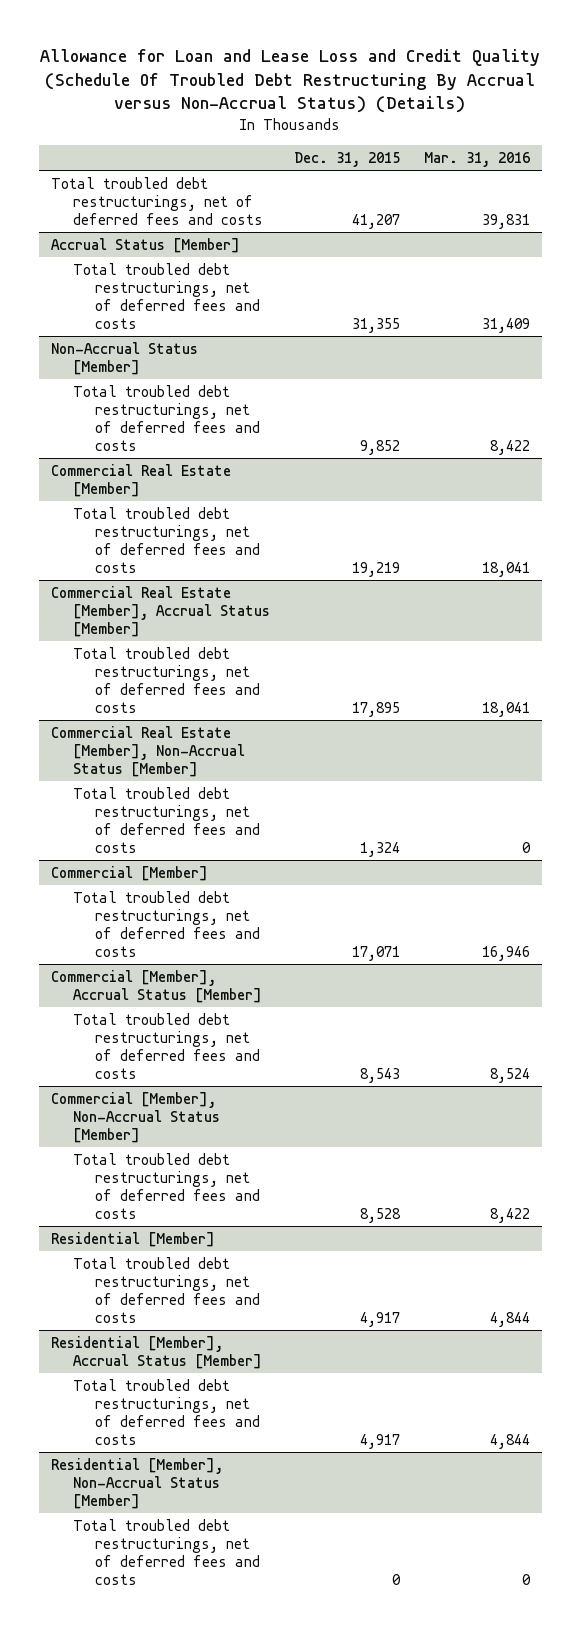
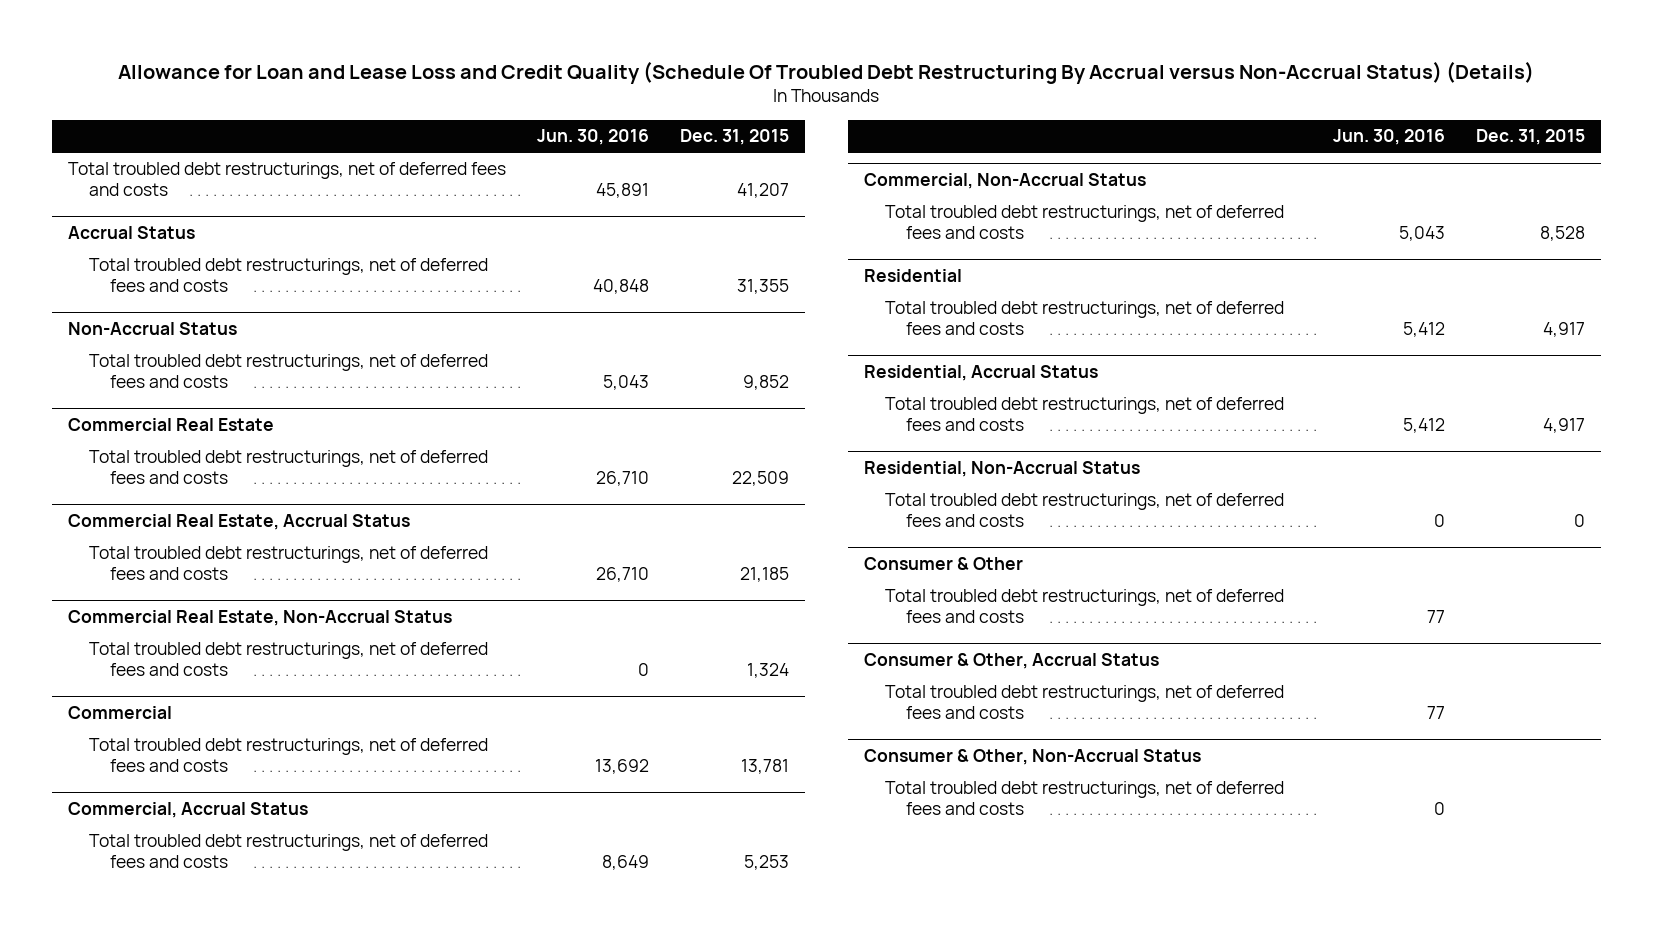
- | Dec. 31, 2015 | Mar. 31, 2016
+ | Jun. 30, 2016 | Dec. 31, 2015
- Accrual Status [Member]
+ Accrual Status
- Non-Accrual Status [Member]
+ Non-Accrual Status
- Commercial Real Estate [Member]
- Total troubled debt restructurings, net of deferred fees and costs | 19,219 | 18,041
- Commercial Real Estate [Member], Accrual Status [Member]
- Total troubled debt restructurings, net of deferred fees and costs | 17,895 | 18,041
- Commercial Real Estate [Member], Non-Accrual Status [Member]
+ Commercial Real Estate
+ Total troubled debt restructurings, net of deferred fees and costs | 26,710 | 22,509
+ Commercial Real Estate, Accrual Status
+ Total troubled debt restructurings, net of deferred fees and costs | 26,710 | 21,185
+ Commercial Real Estate, Non-Accrual Status
- Commercial [Member]
- Total troubled debt restructurings, net of deferred fees and costs | 17,071 | 16,946
- Commercial [Member], Accrual Status [Member]
- Total troubled debt restructurings, net of deferred fees and costs | 8,543 | 8,524
- Commercial [Member], Non-Accrual Status [Member]
+ Commercial
+ Total troubled debt restructurings, net of deferred fees and costs | 13,692 | 13,781
+ Commercial, Accrual Status
+ Total troubled debt restructurings, net of deferred fees and costs | 8,649 | 5,253
+ Commercial, Non-Accrual Status
- Residential [Member]
+ Residential
- Residential [Member], Accrual Status [Member]
+ Residential, Accrual Status
- Residential [Member], Non-Accrual Status [Member]
+ Residential, Non-Accrual Status
+ Consumer & Other
+ Total troubled debt restructurings, net of deferred fees and costs | 77 |
+ Consumer & Other, Accrual Status
+ Total troubled debt restructurings, net of deferred fees and costs | 77 |
+ Consumer & Other, Non-Accrual Status
+ Total troubled debt restructurings, net of deferred fees and costs | 0 |

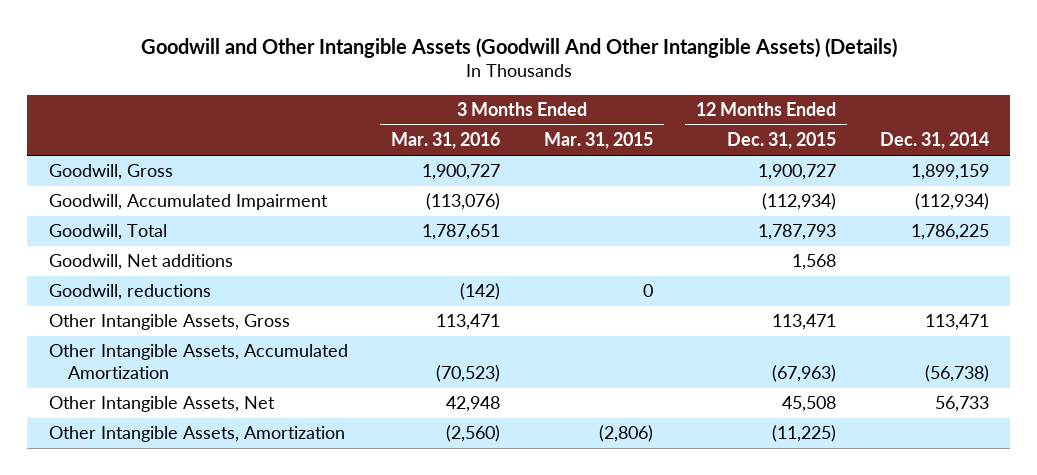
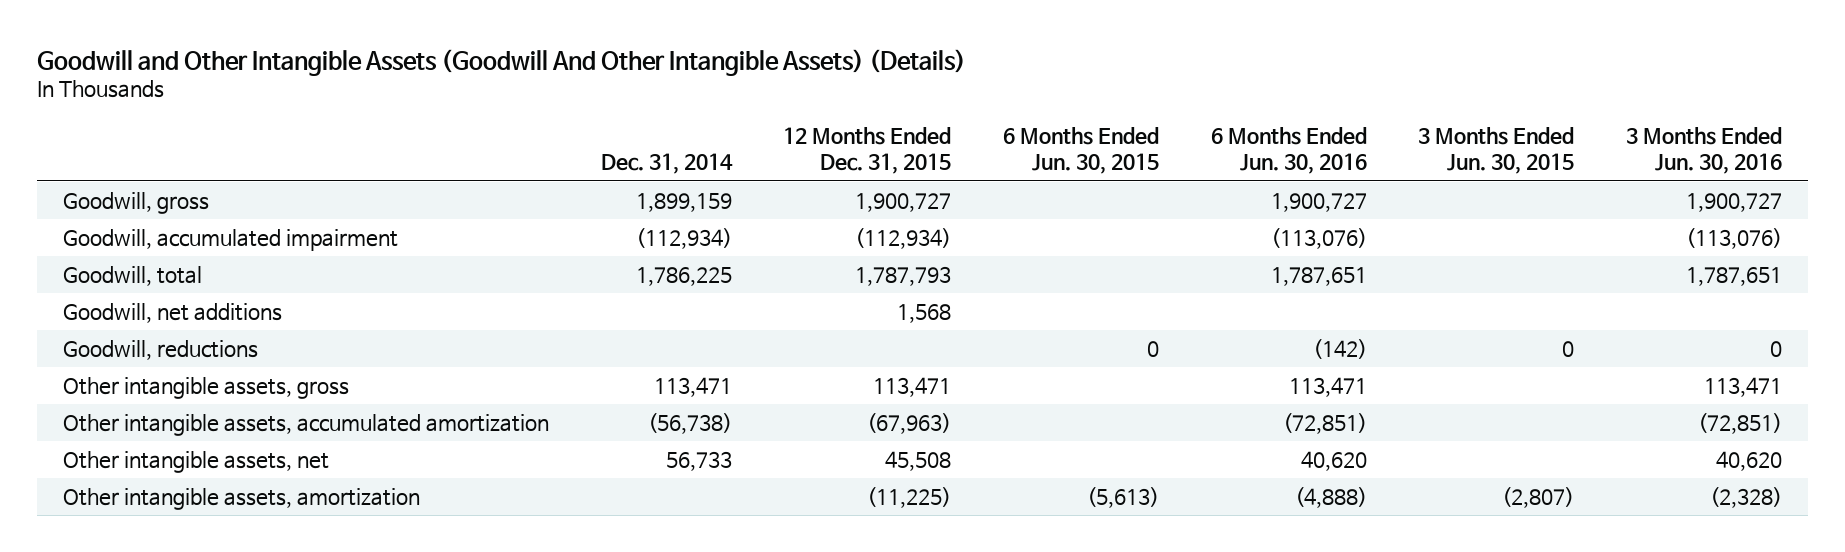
- | 3 Months Ended Mar. 31, 2016 | 3 Months Ended Mar. 31, 2015 | 12 Months Ended Dec. 31, 2015 | Dec. 31, 2014
+ | Dec. 31, 2014 | 12 Months Ended Dec. 31, 2015 | 6 Months Ended Jun. 30, 2015 | 6 Months Ended Jun. 30, 2016 | 3 Months Ended Jun. 30, 2015 | 3 Months Ended Jun. 30, 2016
- Goodwill, Gross | 1,900,727 | | 1,900,727 | 1,899,159
- Goodwill, Accumulated Impairment | (113,076) | | (112,934) | (112,934)
- Goodwill, Total | 1,787,651 | | 1,787,793 | 1,786,225
- Goodwill, Net additions | | | 1,568 |
+ Goodwill, gross | 1,899,159 | 1,900,727 | | 1,900,727 | | 1,900,727
+ Goodwill, accumulated impairment | (112,934) | (112,934) | | (113,076) | | (113,076)
+ Goodwill, total | 1,786,225 | 1,787,793 | | 1,787,651 | | 1,787,651
+ Goodwill, net additions | | 1,568 | | | |
- Other Intangible Assets, Gross | 113,471 | | 113,471 | 113,471
- Other Intangible Assets, Accumulated Amortization | (70,523) | | (67,963) | (56,738)
- Other Intangible Assets, Net | 42,948 | | 45,508 | 56,733
- Other Intangible Assets, Amortization | (2,560) | (2,806) | (11,225) |
+ Other intangible assets, gross | 113,471 | 113,471 | | 113,471 | | 113,471
+ Other intangible assets, accumulated amortization | (56,738) | (67,963) | | (72,851) | | (72,851)
+ Other intangible assets, net | 56,733 | 45,508 | | 40,620 | | 40,620
+ Other intangible assets, amortization | | (11,225) | (5,613) | (4,888) | (2,807) | (2,328)

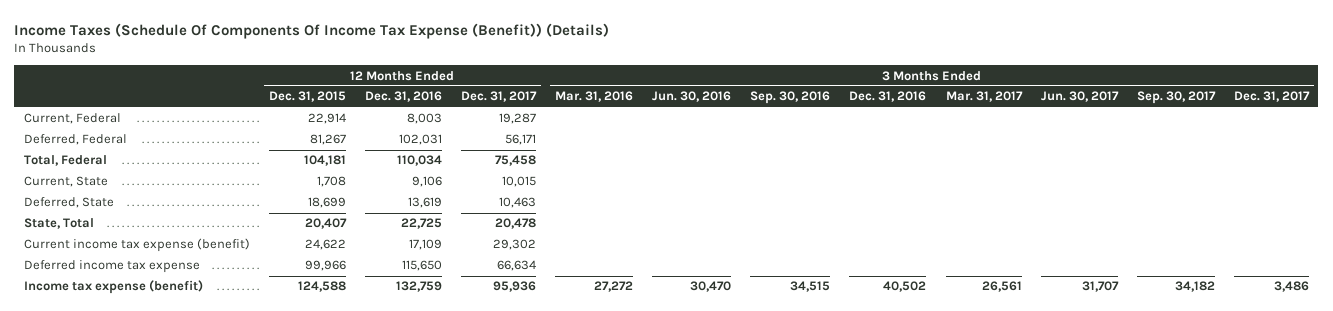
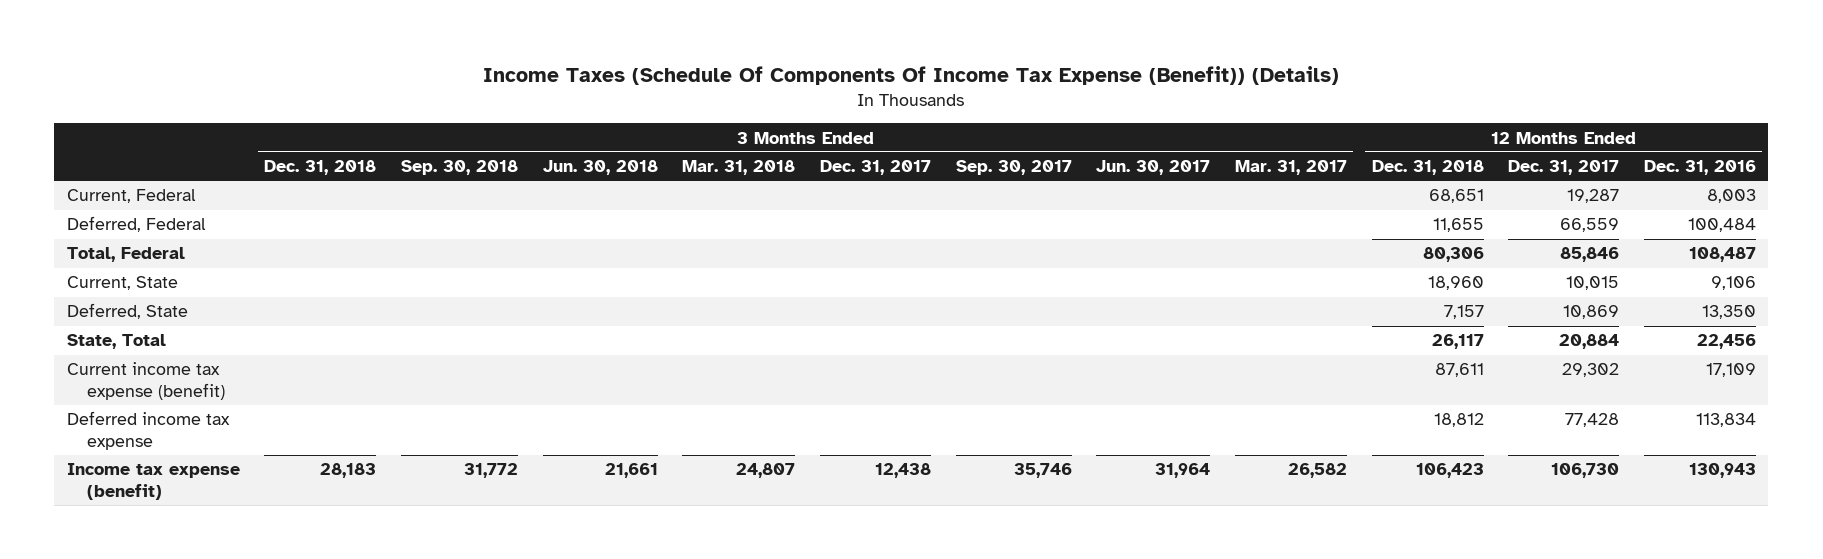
- | 12 Months Ended Dec. 31, 2015 | 12 Months Ended Dec. 31, 2016 | 12 Months Ended Dec. 31, 2017 | 3 Months Ended Mar. 31, 2016 | 3 Months Ended Jun. 30, 2016 | 3 Months Ended Sep. 30, 2016 | 3 Months Ended Dec. 31, 2016 | 3 Months Ended Mar. 31, 2017 | 3 Months Ended Jun. 30, 2017 | 3 Months Ended Sep. 30, 2017 | 3 Months Ended Dec. 31, 2017
+ | 3 Months Ended Dec. 31, 2018 | 3 Months Ended Sep. 30, 2018 | 3 Months Ended Jun. 30, 2018 | 3 Months Ended Mar. 31, 2018 | 3 Months Ended Dec. 31, 2017 | 3 Months Ended Sep. 30, 2017 | 3 Months Ended Jun. 30, 2017 | 3 Months Ended Mar. 31, 2017 | 12 Months Ended Dec. 31, 2018 | 12 Months Ended Dec. 31, 2017 | 12 Months Ended Dec. 31, 2016
- Deferred, Federal | 81,267 | 102,031 | 56,171 | | | | | | | |
- Total, Federal | 104,181 | 110,034 | 75,458 | | | | | | | |
+ Deferred, Federal | | | | | | | | | 11,655 | 66,559 | 100,484
+ Total, Federal | | | | | | | | | 80,306 | 85,846 | 108,487
- Deferred, State | 18,699 | 13,619 | 10,463 | | | | | | | |
- State, Total | 20,407 | 22,725 | 20,478 | | | | | | | |
+ Deferred, State | | | | | | | | | 7,157 | 10,869 | 13,350
+ State, Total | | | | | | | | | 26,117 | 20,884 | 22,456
- Deferred income tax expense | 99,966 | 115,650 | 66,634 | | | | | | | |
- Income tax expense (benefit) | 124,588 | 132,759 | 95,936 | 27,272 | 30,470 | 34,515 | 40,502 | 26,561 | 31,707 | 34,182 | 3,486
+ Deferred income tax expense | | | | | | | | | 18,812 | 77,428 | 113,834
+ Income tax expense (benefit) | 28,183 | 31,772 | 21,661 | 24,807 | 12,438 | 35,746 | 31,964 | 26,582 | 106,423 | 106,730 | 130,943

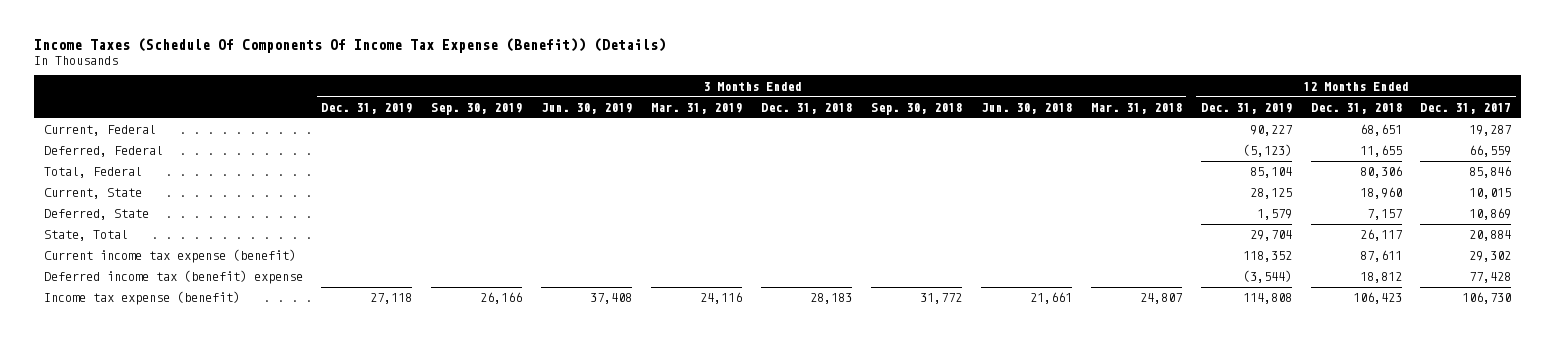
- | 3 Months Ended Dec. 31, 2018 | 3 Months Ended Sep. 30, 2018 | 3 Months Ended Jun. 30, 2018 | 3 Months Ended Mar. 31, 2018 | 3 Months Ended Dec. 31, 2017 | 3 Months Ended Sep. 30, 2017 | 3 Months Ended Jun. 30, 2017 | 3 Months Ended Mar. 31, 2017 | 12 Months Ended Dec. 31, 2018 | 12 Months Ended Dec. 31, 2017 | 12 Months Ended Dec. 31, 2016
+ | 3 Months Ended Dec. 31, 2019 | 3 Months Ended Sep. 30, 2019 | 3 Months Ended Jun. 30, 2019 | 3 Months Ended Mar. 31, 2019 | 3 Months Ended Dec. 31, 2018 | 3 Months Ended Sep. 30, 2018 | 3 Months Ended Jun. 30, 2018 | 3 Months Ended Mar. 31, 2018 | 12 Months Ended Dec. 31, 2019 | 12 Months Ended Dec. 31, 2018 | 12 Months Ended Dec. 31, 2017
- Deferred income tax expense | | | | | | | | | 18,812 | 77,428 | 113,834
+ Deferred income tax (benefit) expense | | | | | | | | | (3,544) | 18,812 | 77,428

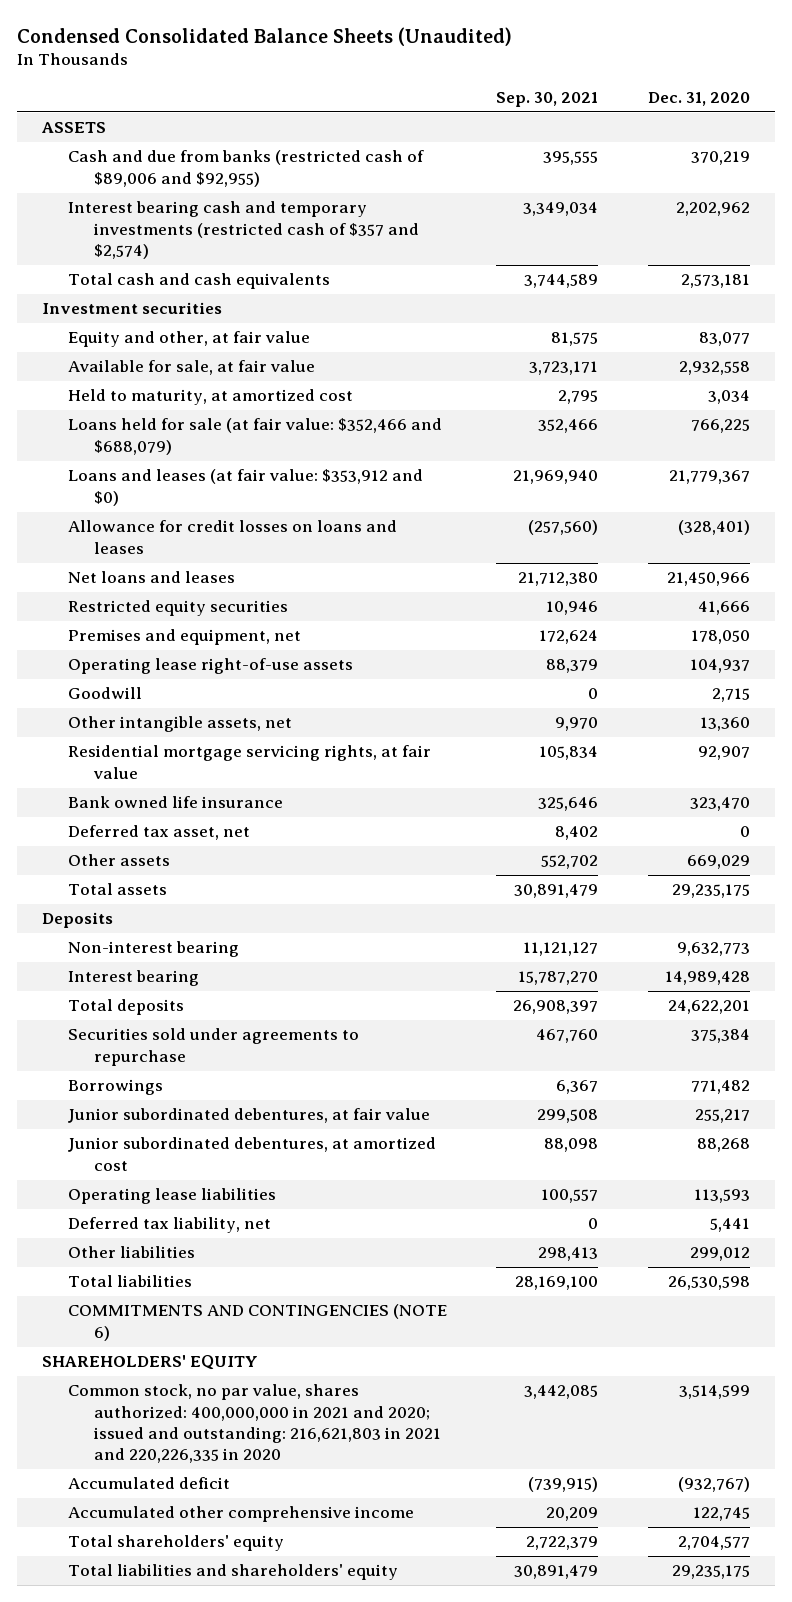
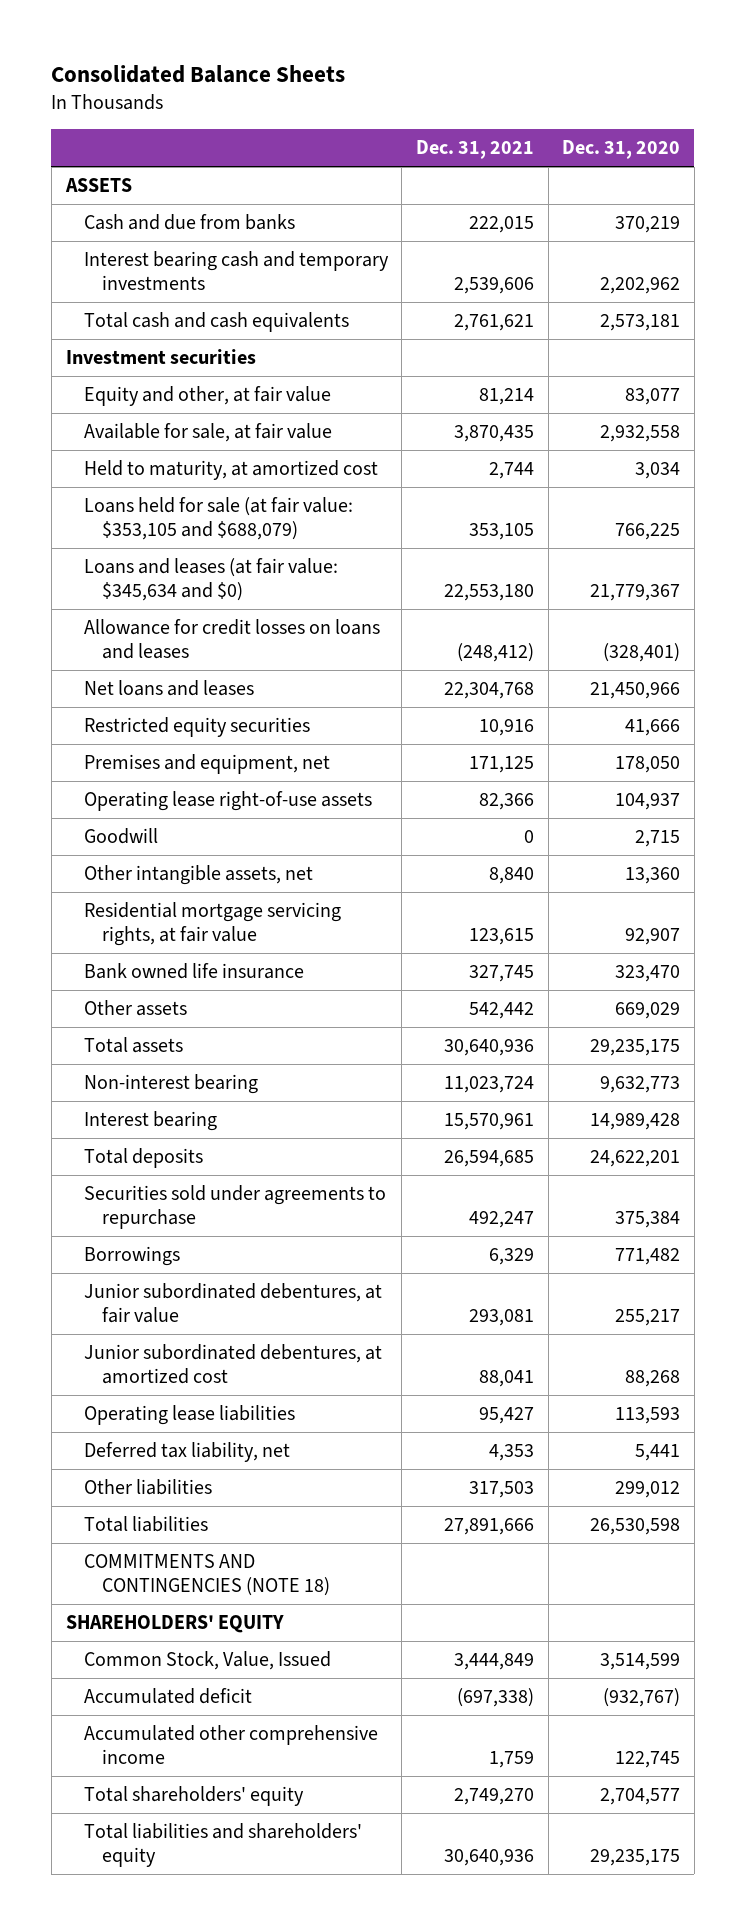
- Condensed Consolidated Balance Sheets (Unaudited)
+ Consolidated Balance Sheets
- | Sep. 30, 2021 | Dec. 31, 2020
+ | Dec. 31, 2021 | Dec. 31, 2020
- Cash and due from banks (restricted cash of $89,006 and $92,955) | 395,555 | 370,219
- Interest bearing cash and temporary investments (restricted cash of $357 and $2,574) | 3,349,034 | 2,202,962
+ Cash and due from banks | 222,015 | 370,219
+ Interest bearing cash and temporary investments | 2,539,606 | 2,202,962
- Loans held for sale (at fair value: $352,466 and $688,079) | 352,466 | 766,225
- Loans and leases (at fair value: $353,912 and $0) | 21,969,940 | 21,779,367
+ Loans held for sale (at fair value: $353,105 and $688,079) | 353,105 | 766,225
+ Loans and leases (at fair value: $345,634 and $0) | 22,553,180 | 21,779,367
- Deferred tax asset, net | 8,402 | 0
- Deposits
- COMMITMENTS AND CONTINGENCIES (NOTE 6)
+ COMMITMENTS AND CONTINGENCIES (NOTE 18)
- Common stock, no par value, shares authorized: 400,000,000 in 2021 and 2020; issued and outstanding: 216,621,803 in 2021 and 220,226,335 in 2020 | 3,442,085 | 3,514,599
+ Common Stock, Value, Issued | 3,444,849 | 3,514,599

